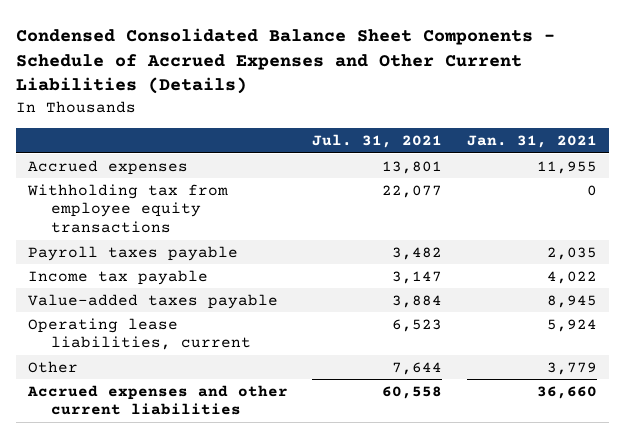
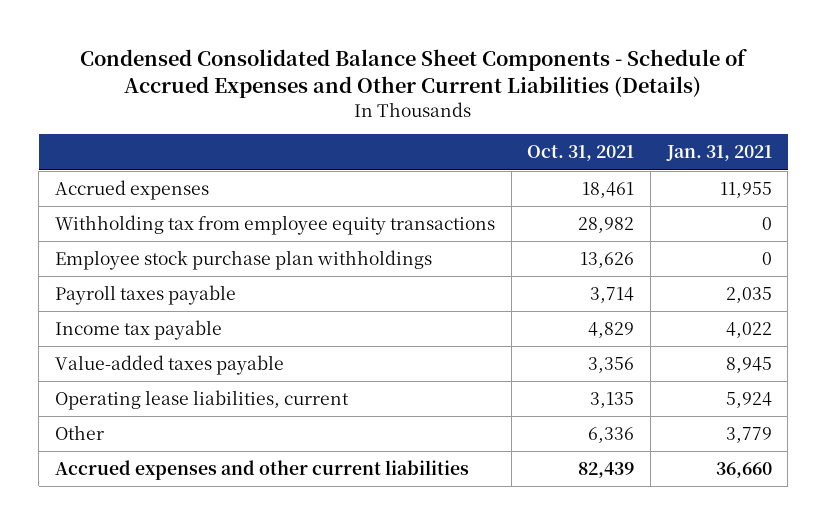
- | Jul. 31, 2021 | Jan. 31, 2021
+ | Oct. 31, 2021 | Jan. 31, 2021
+ Employee stock purchase plan withholdings | 13,626 | 0

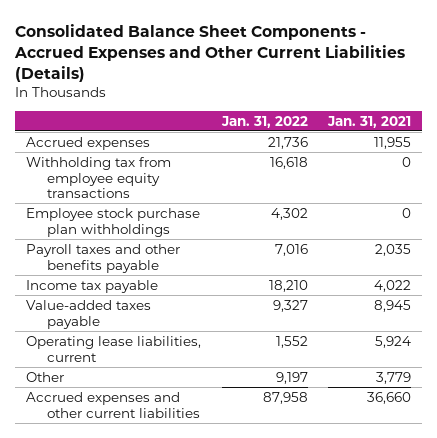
- Condensed Consolidated Balance Sheet Components - Schedule of Accrued Expenses and Other Current Liabilities (Details)
+ Consolidated Balance Sheet Components - Accrued Expenses and Other Current Liabilities (Details)
- | Oct. 31, 2021 | Jan. 31, 2021
+ | Jan. 31, 2022 | Jan. 31, 2021
- Payroll taxes payable | 3,714 | 2,035
+ Payroll taxes and other benefits payable | 7,016 | 2,035

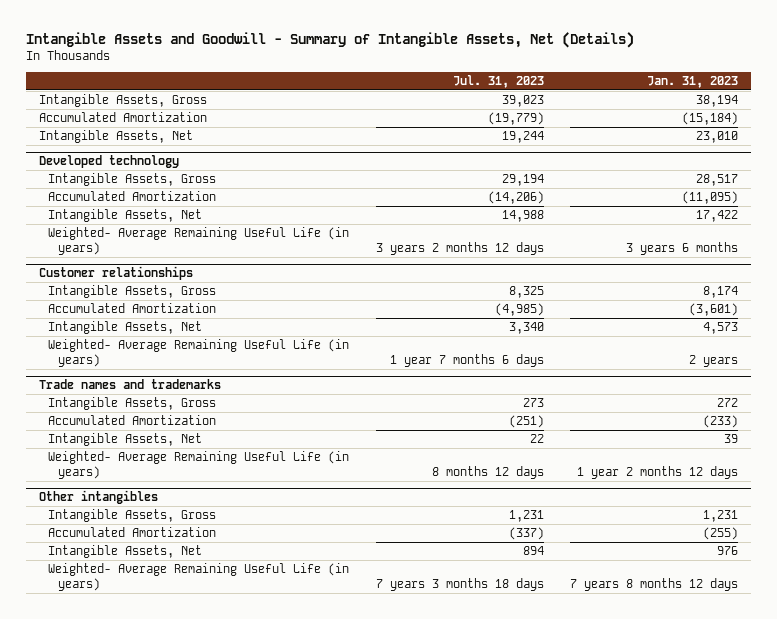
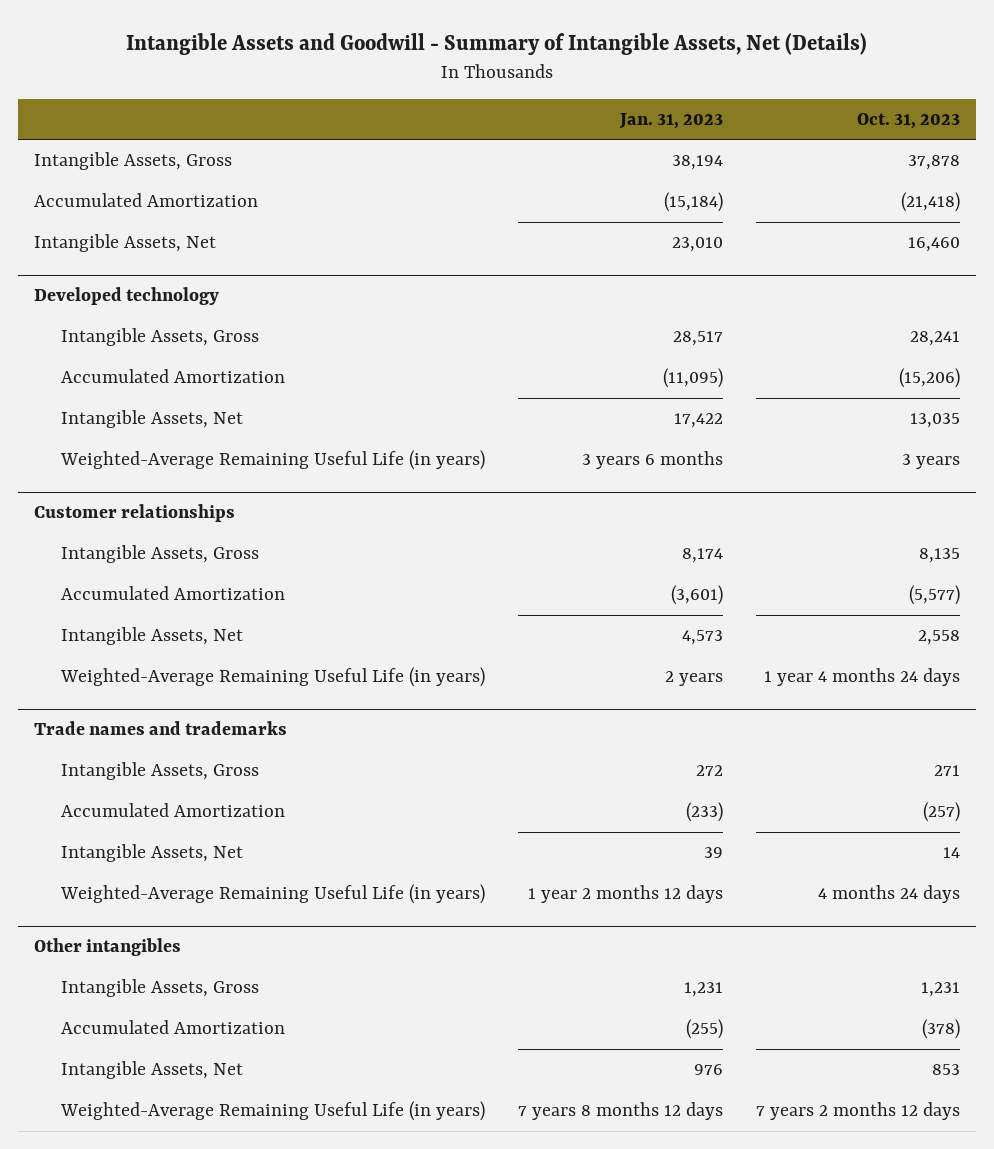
- | Jul. 31, 2023 | Jan. 31, 2023
+ | Jan. 31, 2023 | Oct. 31, 2023
@ Developed technology
- Weighted- Average Remaining Useful Life (in years) | 3 years 2 months 12 days | 3 years 6 months
+ Weighted-Average Remaining Useful Life (in years) | 3 years 6 months | 3 years
@ Customer relationships
- Weighted- Average Remaining Useful Life (in years) | 1 year 7 months 6 days | 2 years
+ Weighted-Average Remaining Useful Life (in years) | 2 years | 1 year 4 months 24 days
@ Trade names and trademarks
- Weighted- Average Remaining Useful Life (in years) | 8 months 12 days | 1 year 2 months 12 days
+ Weighted-Average Remaining Useful Life (in years) | 1 year 2 months 12 days | 4 months 24 days
@ Other intangibles
- Weighted- Average Remaining Useful Life (in years) | 7 years 3 months 18 days | 7 years 8 months 12 days
+ Weighted-Average Remaining Useful Life (in years) | 7 years 8 months 12 days | 7 years 2 months 12 days

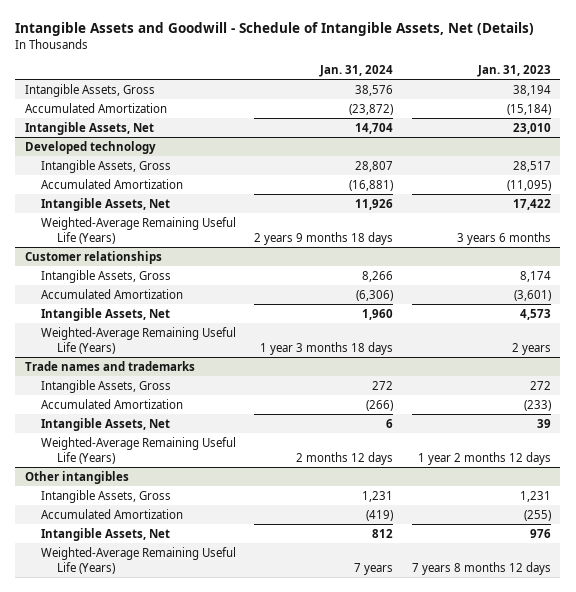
- Intangible Assets and Goodwill - Summary of Intangible Assets, Net (Details)
+ Intangible Assets and Goodwill - Schedule of Intangible Assets, Net (Details)
- | Jan. 31, 2023 | Oct. 31, 2023
+ | Jan. 31, 2024 | Jan. 31, 2023
@ Developed technology
- Weighted-Average Remaining Useful Life (in years) | 3 years 6 months | 3 years
+ Weighted-Average Remaining Useful Life (Years) | 2 years 9 months 18 days | 3 years 6 months
@ Customer relationships
- Weighted-Average Remaining Useful Life (in years) | 2 years | 1 year 4 months 24 days
+ Weighted-Average Remaining Useful Life (Years) | 1 year 3 months 18 days | 2 years
@ Trade names and trademarks
- Weighted-Average Remaining Useful Life (in years) | 1 year 2 months 12 days | 4 months 24 days
+ Weighted-Average Remaining Useful Life (Years) | 2 months 12 days | 1 year 2 months 12 days
@ Other intangibles
- Weighted-Average Remaining Useful Life (in years) | 7 years 8 months 12 days | 7 years 2 months 12 days
+ Weighted-Average Remaining Useful Life (Years) | 7 years | 7 years 8 months 12 days

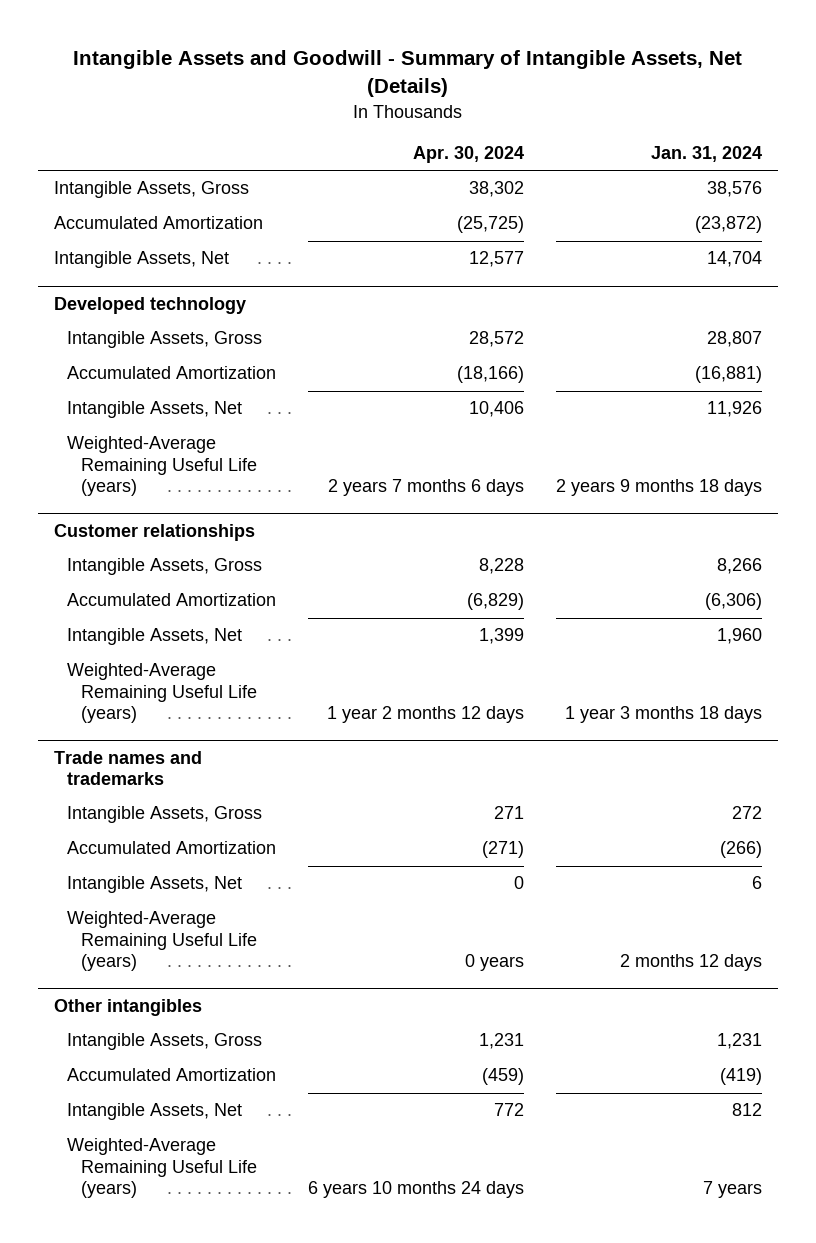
- Intangible Assets and Goodwill - Schedule of Intangible Assets, Net (Details)
+ Intangible Assets and Goodwill - Summary of Intangible Assets, Net (Details)
- | Jan. 31, 2024 | Jan. 31, 2023
+ | Apr. 30, 2024 | Jan. 31, 2024
@ Developed technology
- Weighted-Average Remaining Useful Life (Years) | 2 years 9 months 18 days | 3 years 6 months
+ Weighted-Average Remaining Useful Life (years) | 2 years 7 months 6 days | 2 years 9 months 18 days
@ Customer relationships
- Weighted-Average Remaining Useful Life (Years) | 1 year 3 months 18 days | 2 years
+ Weighted-Average Remaining Useful Life (years) | 1 year 2 months 12 days | 1 year 3 months 18 days
@ Trade names and trademarks
- Weighted-Average Remaining Useful Life (Years) | 2 months 12 days | 1 year 2 months 12 days
+ Weighted-Average Remaining Useful Life (years) | 0 years | 2 months 12 days
@ Other intangibles
- Weighted-Average Remaining Useful Life (Years) | 7 years | 7 years 8 months 12 days
+ Weighted-Average Remaining Useful Life (years) | 6 years 10 months 24 days | 7 years

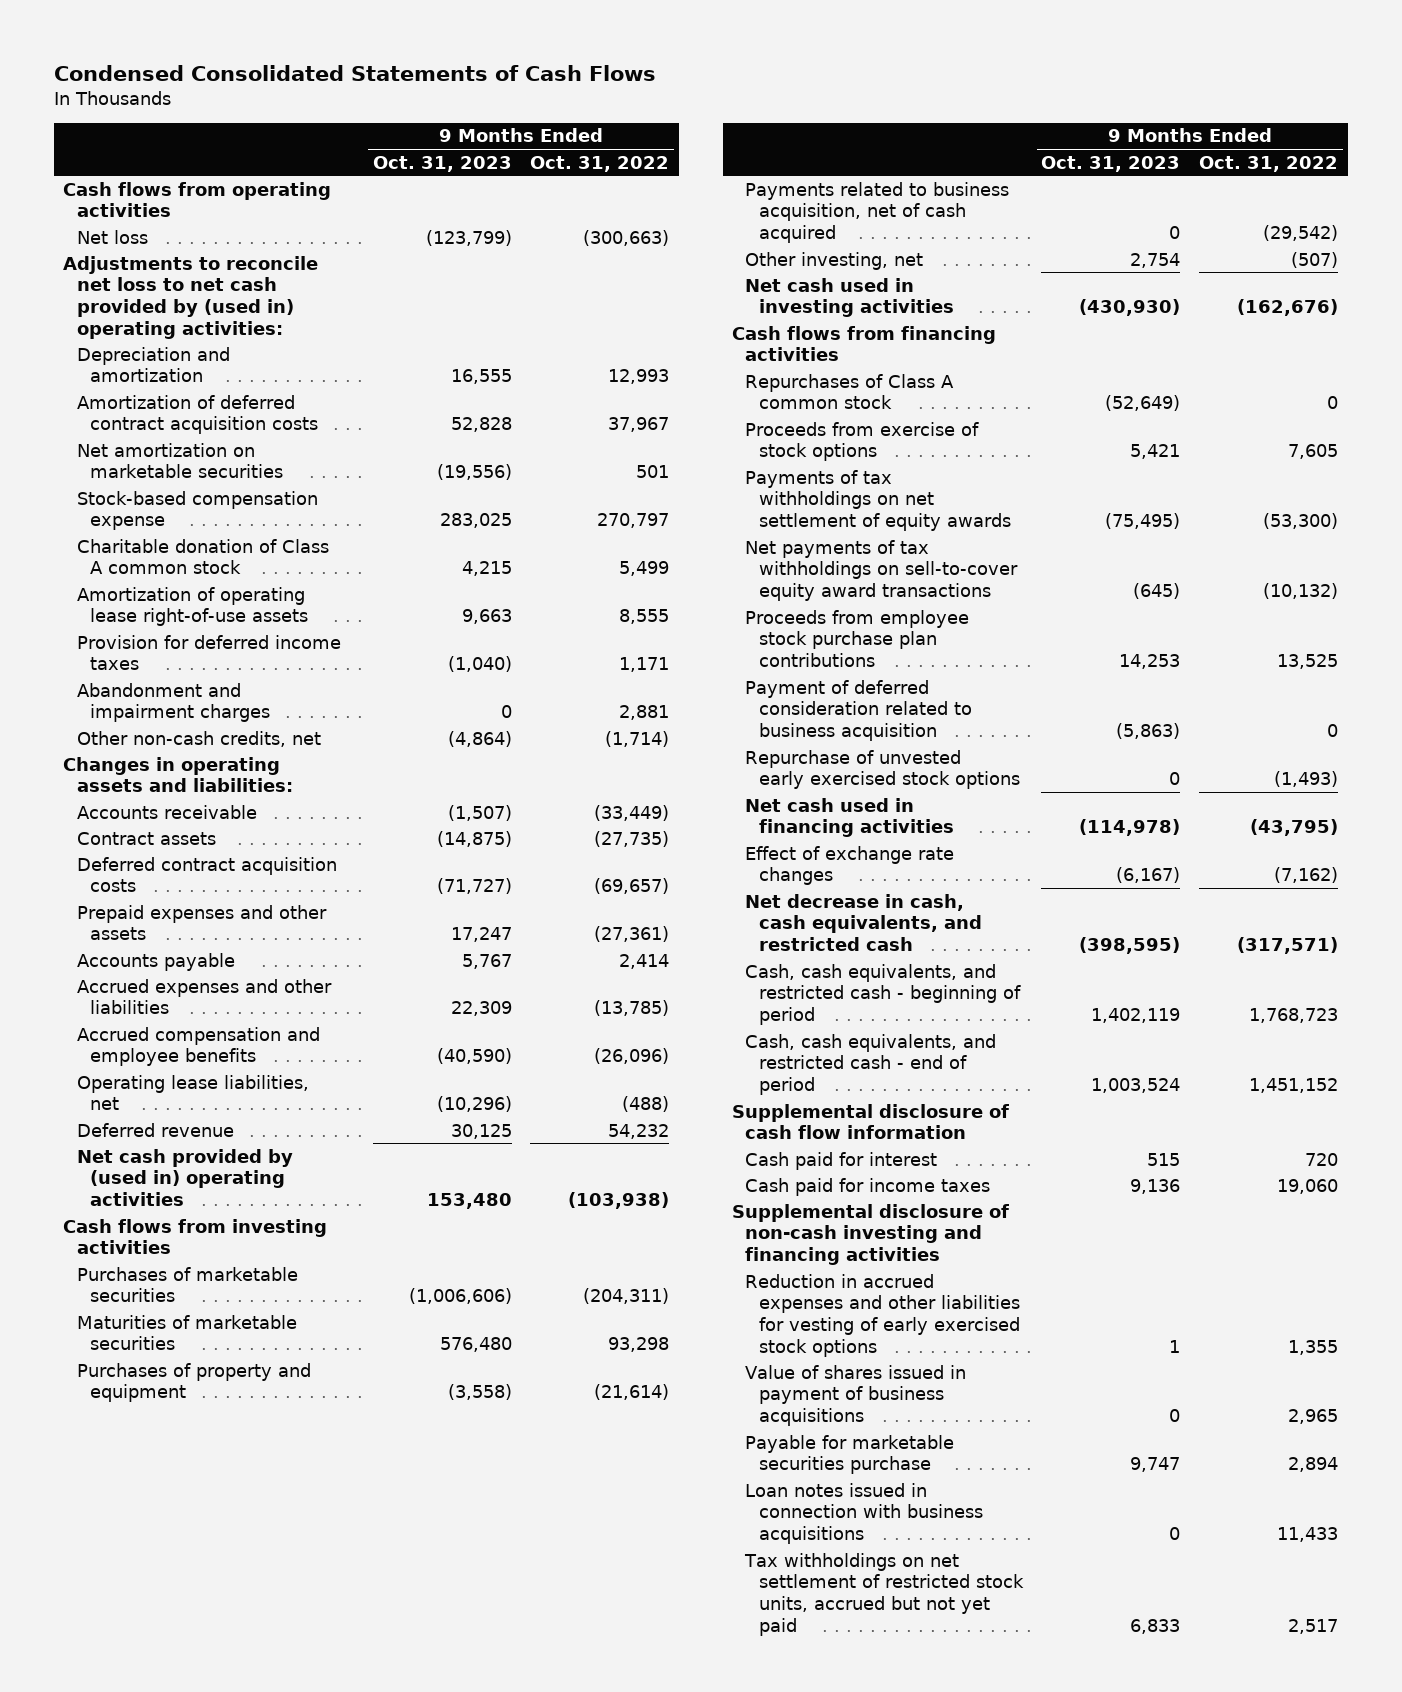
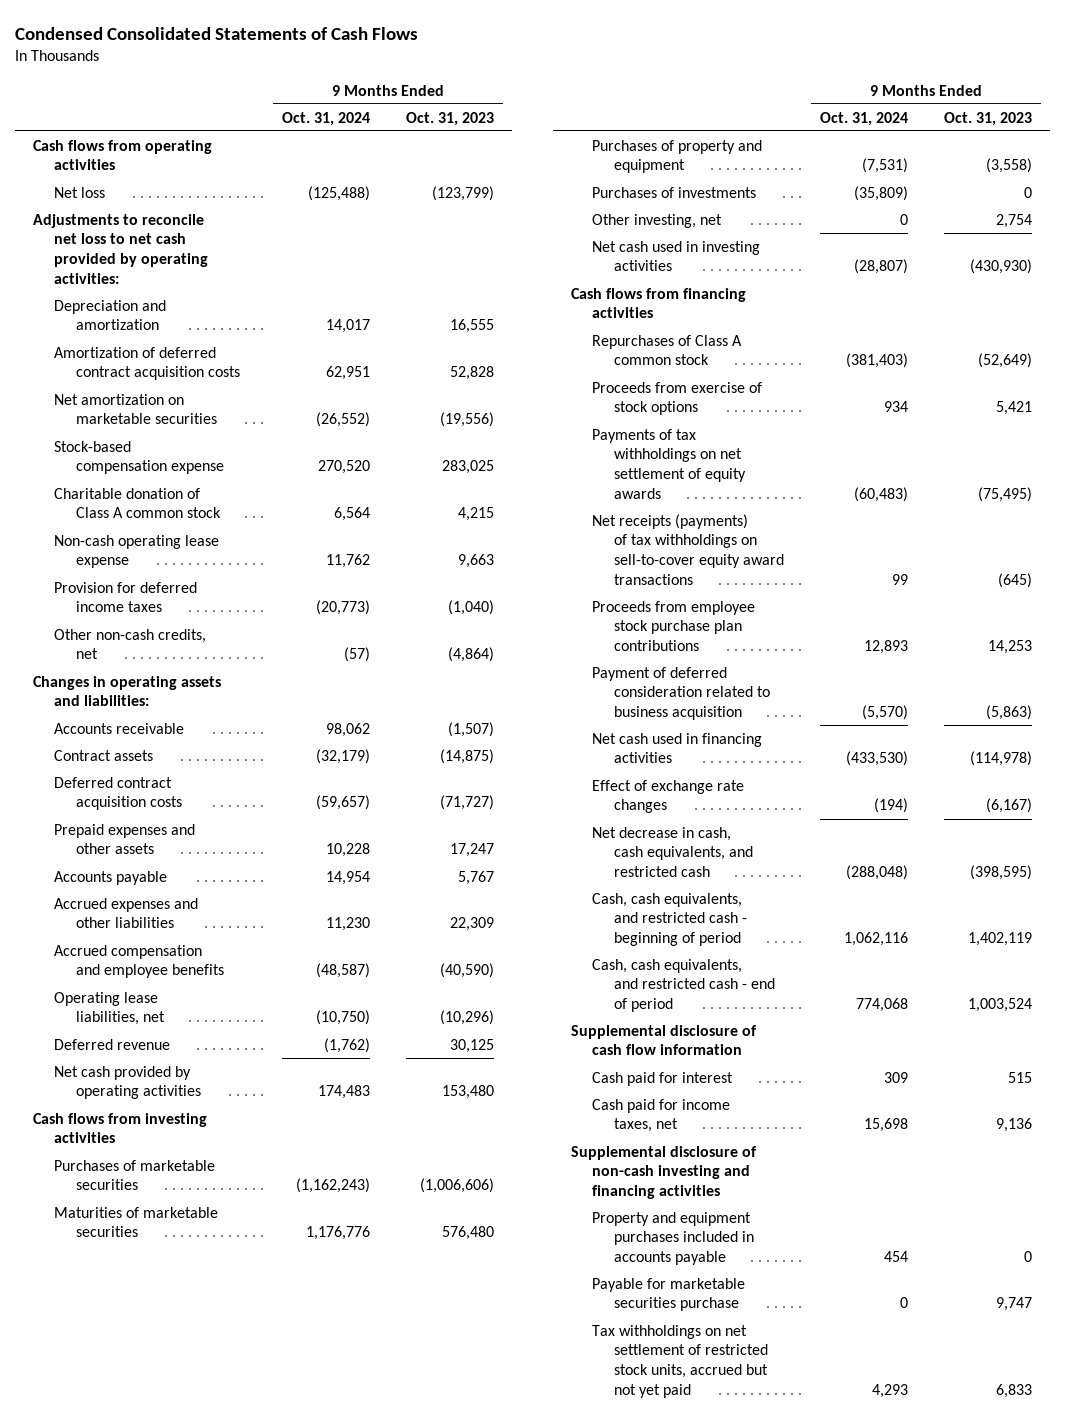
- | 9 Months Ended Oct. 31, 2023 | 9 Months Ended Oct. 31, 2022
+ | 9 Months Ended Oct. 31, 2024 | 9 Months Ended Oct. 31, 2023
- Adjustments to reconcile net loss to net cash provided by (used in) operating activities:
+ Adjustments to reconcile net loss to net cash provided by operating activities:
- Amortization of operating lease right-of-use assets | 9,663 | 8,555
+ Non-cash operating lease expense | 11,762 | 9,663
- Abandonment and impairment charges | 0 | 2,881
- Net cash provided by (used in) operating activities | 153,480 | (103,938)
+ Net cash provided by operating activities | 174,483 | 153,480
- Payments related to business acquisition, net of cash acquired | 0 | (29,542)
+ Purchases of investments | (35,809) | 0
- Net payments of tax withholdings on sell-to-cover equity award transactions | (645) | (10,132)
+ Net receipts (payments) of tax withholdings on sell-to-cover equity award transactions | 99 | (645)
- Repurchase of unvested early exercised stock options | 0 | (1,493)
- Cash paid for income taxes | 9,136 | 19,060
+ Cash paid for income taxes, net | 15,698 | 9,136
- Reduction in accrued expenses and other liabilities for vesting of early exercised stock options | 1 | 1,355
- Value of shares issued in payment of business acquisitions | 0 | 2,965
+ Property and equipment purchases included in accounts payable | 454 | 0
- Loan notes issued in connection with business acquisitions | 0 | 11,433

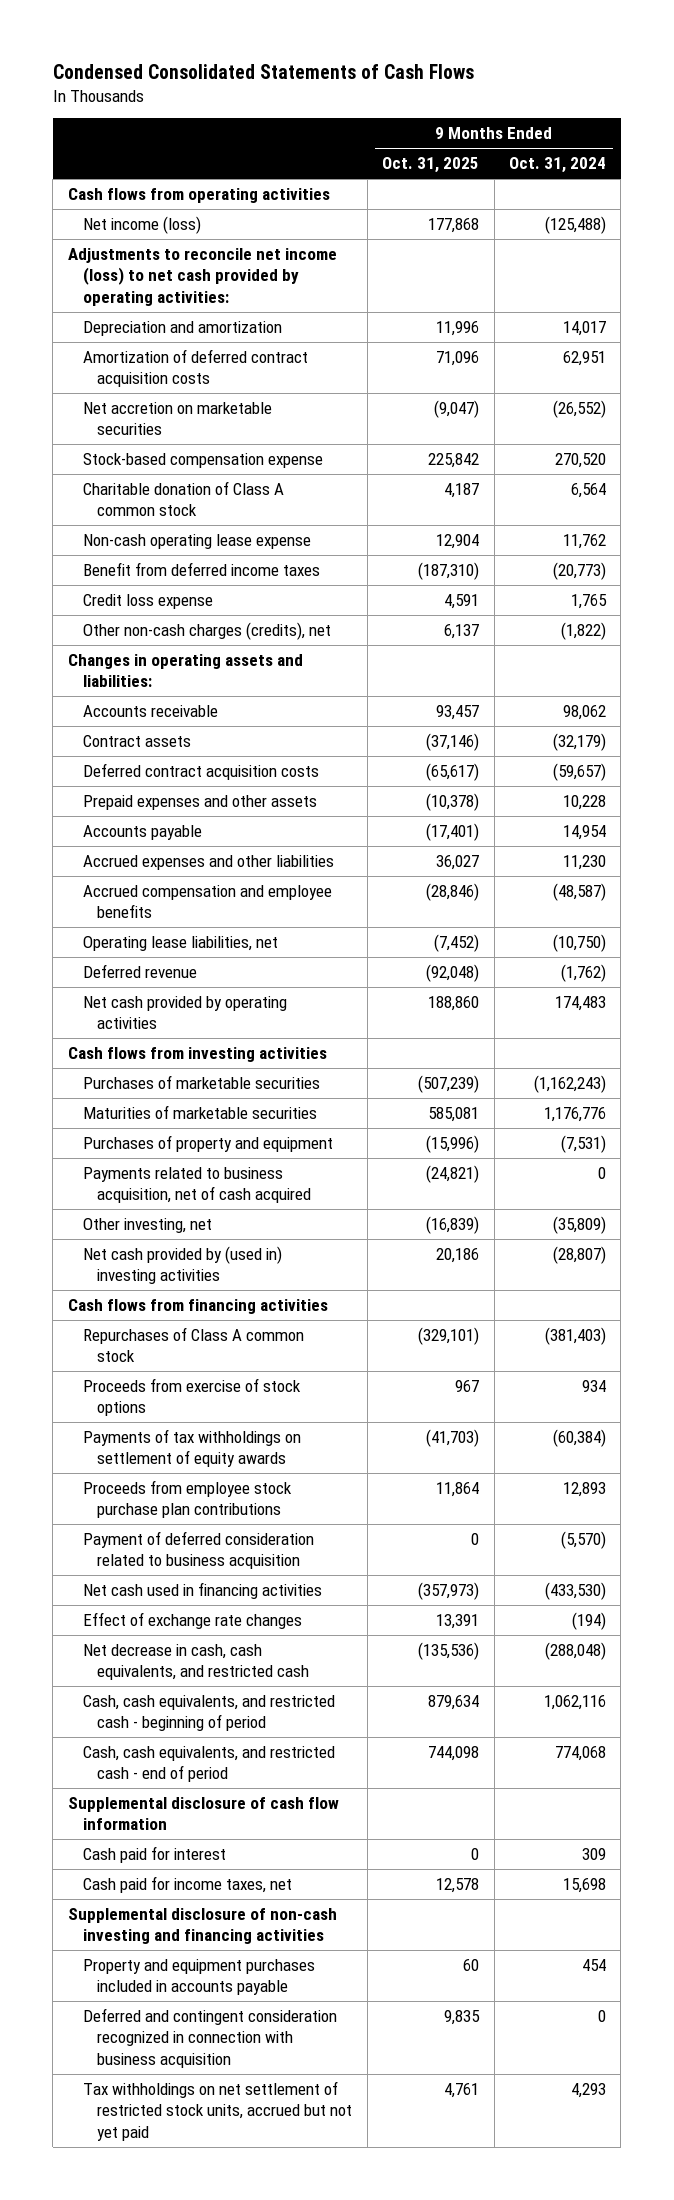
- | 9 Months Ended Oct. 31, 2024 | 9 Months Ended Oct. 31, 2023
+ | 9 Months Ended Oct. 31, 2025 | 9 Months Ended Oct. 31, 2024
- Net loss | (125,488) | (123,799)
- Adjustments to reconcile net loss to net cash provided by operating activities:
+ Net income (loss) | 177,868 | (125,488)
+ Adjustments to reconcile net income (loss) to net cash provided by operating activities:
- Net amortization on marketable securities | (26,552) | (19,556)
+ Net accretion on marketable securities | (9,047) | (26,552)
- Provision for deferred income taxes | (20,773) | (1,040)
- Other non-cash credits, net | (57) | (4,864)
+ Benefit from deferred income taxes | (187,310) | (20,773)
+ Credit loss expense | 4,591 | 1,765
+ Other non-cash charges (credits), net | 6,137 | (1,822)
- Purchases of investments | (35,809) | 0
- Other investing, net | 0 | 2,754
- Net cash used in investing activities | (28,807) | (430,930)
+ Payments related to business acquisition, net of cash acquired | (24,821) | 0
+ Other investing, net | (16,839) | (35,809)
+ Net cash provided by (used in) investing activities | 20,186 | (28,807)
- Payments of tax withholdings on net settlement of equity awards | (60,483) | (75,495)
- Net receipts (payments) of tax withholdings on sell-to-cover equity award transactions | 99 | (645)
+ Payments of tax withholdings on settlement of equity awards | (41,703) | (60,384)
- Payable for marketable securities purchase | 0 | 9,747
+ Deferred and contingent consideration recognized in connection with business acquisition | 9,835 | 0

